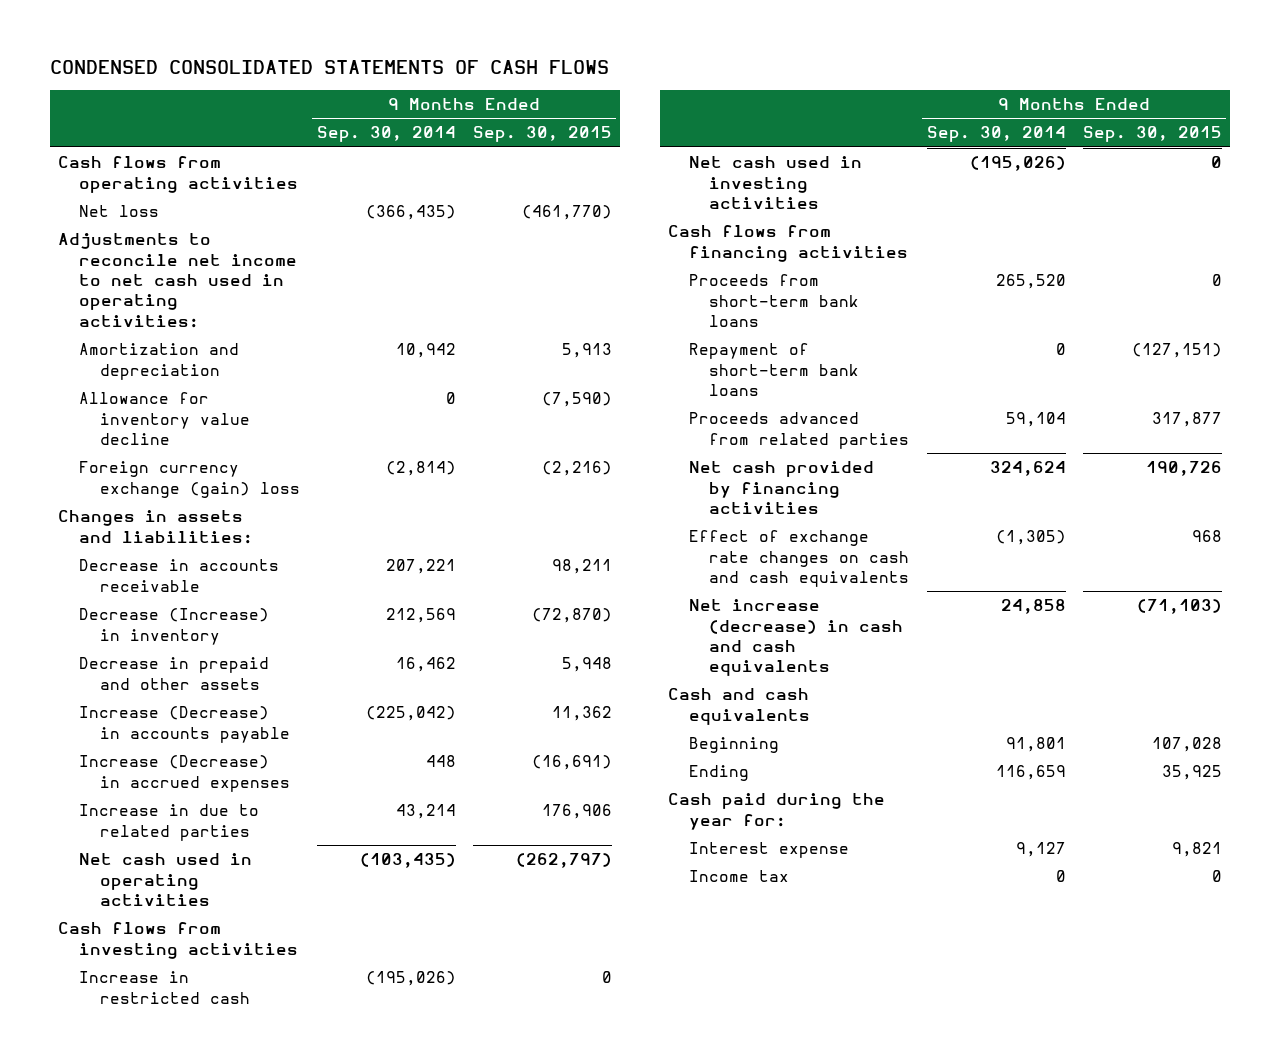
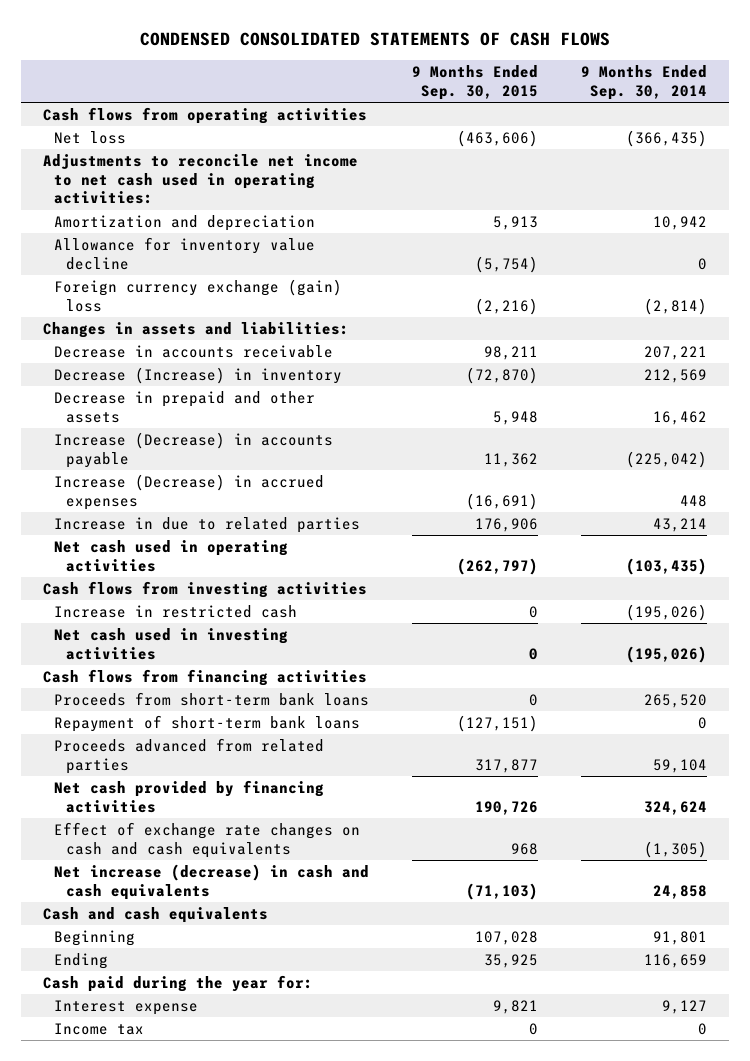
- | 9 Months Ended Sep. 30, 2014 | 9 Months Ended Sep. 30, 2015
+ | 9 Months Ended Sep. 30, 2015 | 9 Months Ended Sep. 30, 2014
- Net loss | (366,435) | (461,770)
+ Net loss | (463,606) | (366,435)
- Allowance for inventory value decline | 0 | (7,590)
+ Allowance for inventory value decline | (5,754) | 0

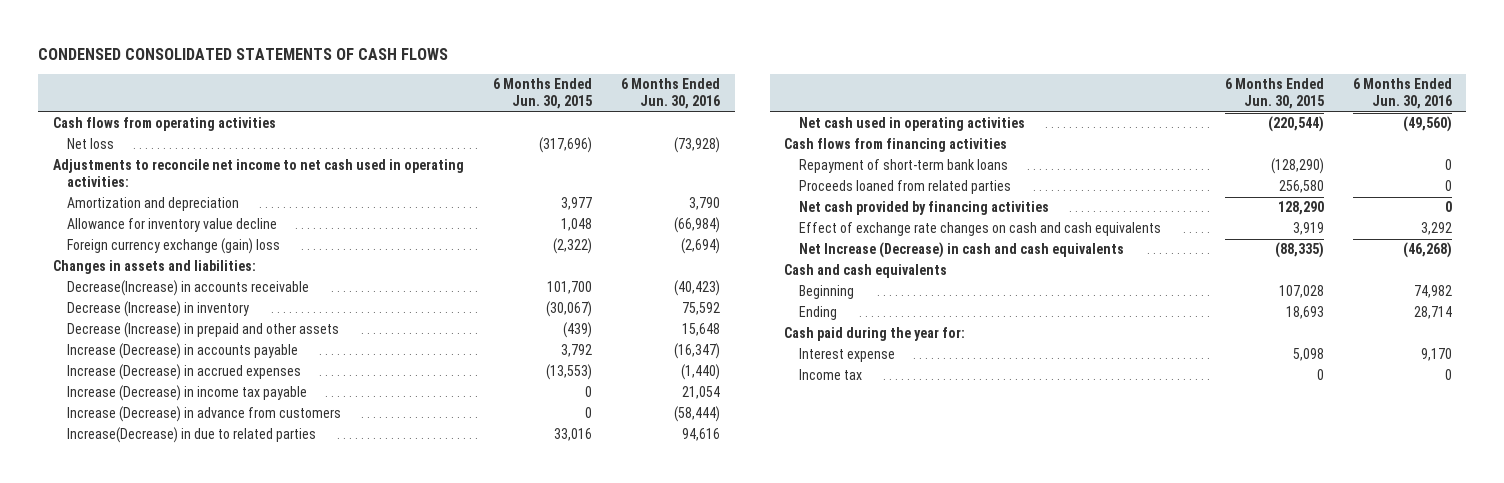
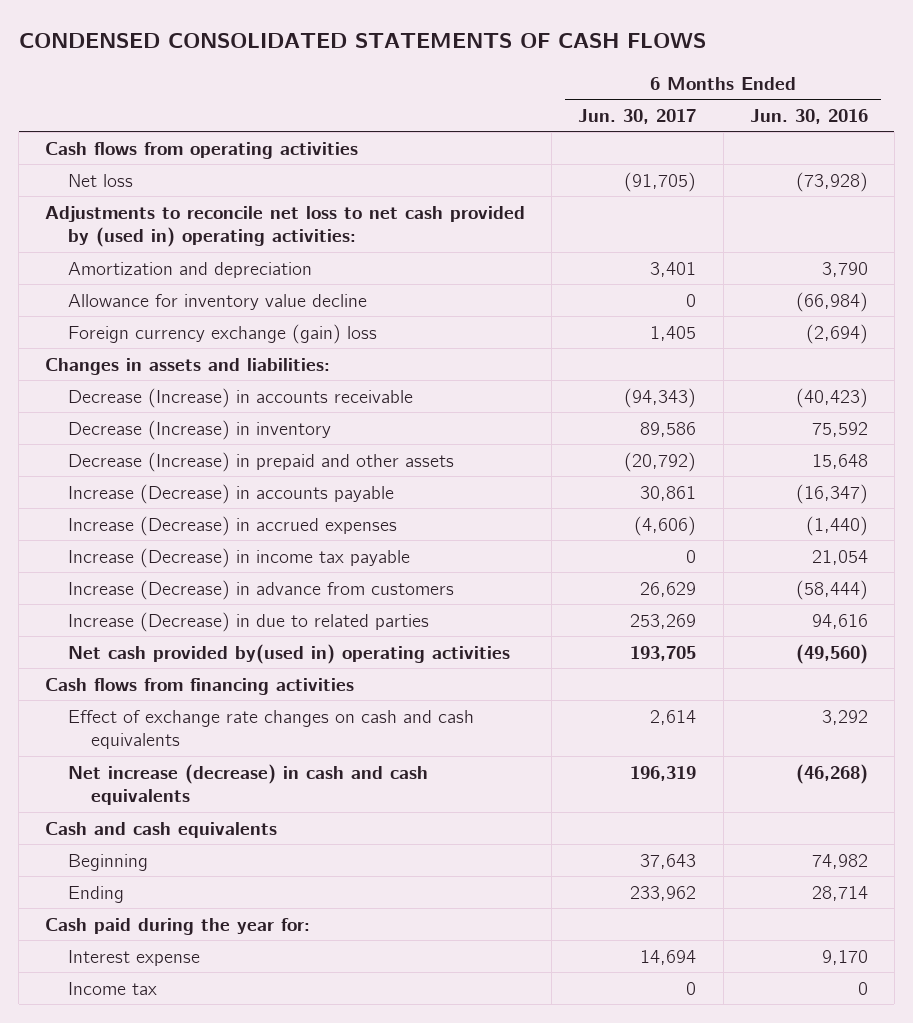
- | 6 Months Ended Jun. 30, 2015 | 6 Months Ended Jun. 30, 2016
+ | 6 Months Ended Jun. 30, 2017 | 6 Months Ended Jun. 30, 2016
- Adjustments to reconcile net income to net cash used in operating activities:
+ Adjustments to reconcile net loss to net cash provided by (used in) operating activities:
- Decrease(Increase) in accounts receivable | 101,700 | (40,423)
+ Decrease (Increase) in accounts receivable | (94,343) | (40,423)
- Increase(Decrease) in due to related parties | 33,016 | 94,616
- Net cash used in operating activities | (220,544) | (49,560)
+ Increase (Decrease) in due to related parties | 253,269 | 94,616
+ Net cash provided by(used in) operating activities | 193,705 | (49,560)
- Repayment of short-term bank loans | (128,290) | 0
- Proceeds loaned from related parties | 256,580 | 0
- Net cash provided by financing activities | 128,290 | 0
- Net Increase (Decrease) in cash and cash equivalents | (88,335) | (46,268)
+ Net increase (decrease) in cash and cash equivalents | 196,319 | (46,268)

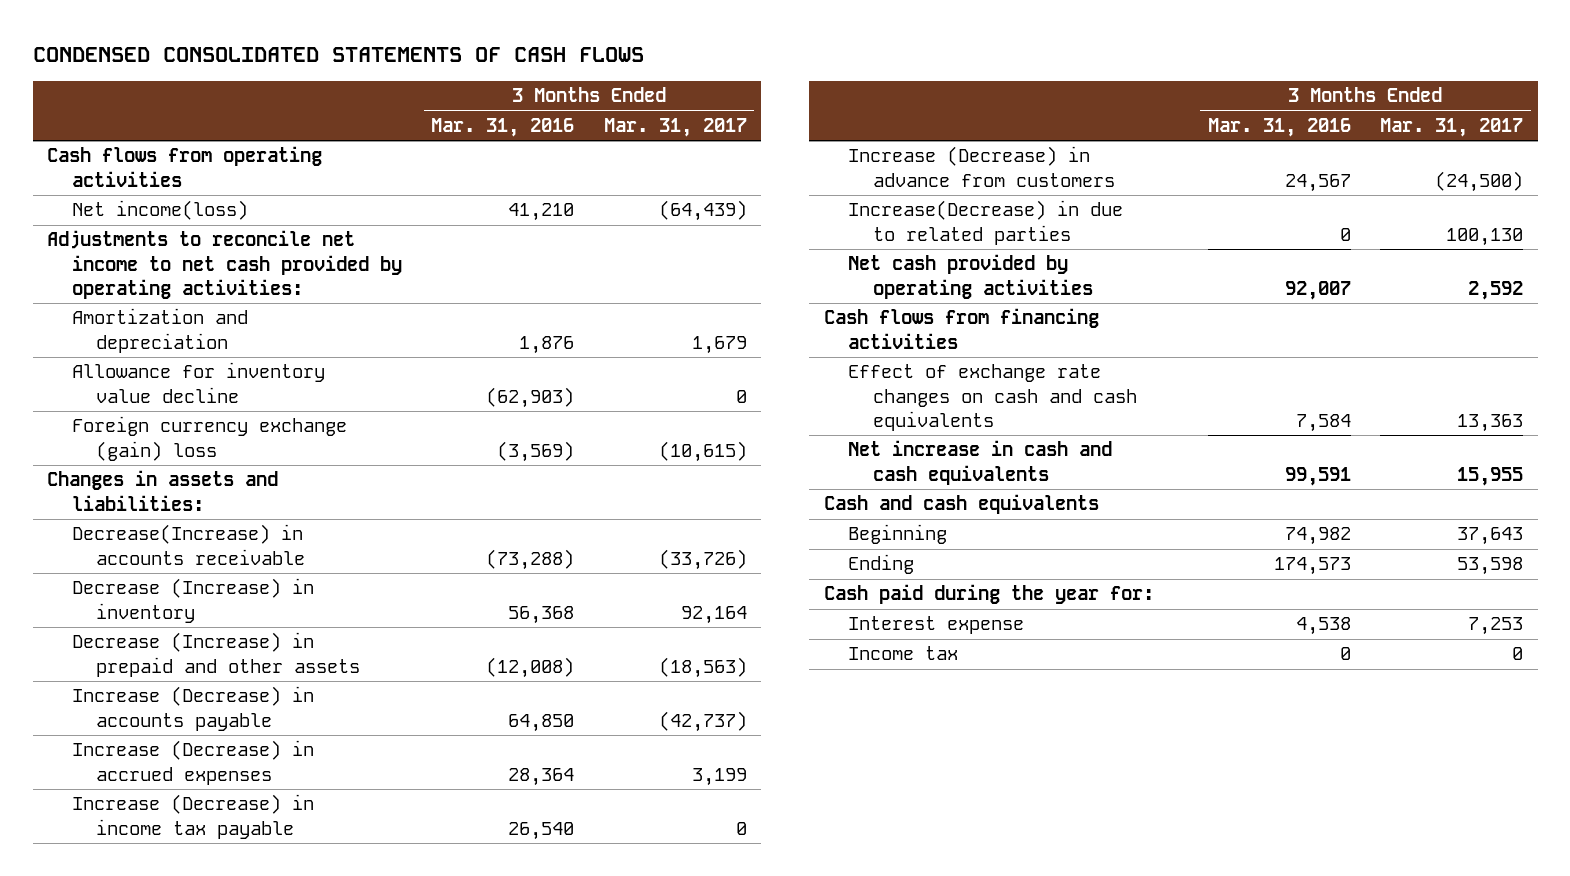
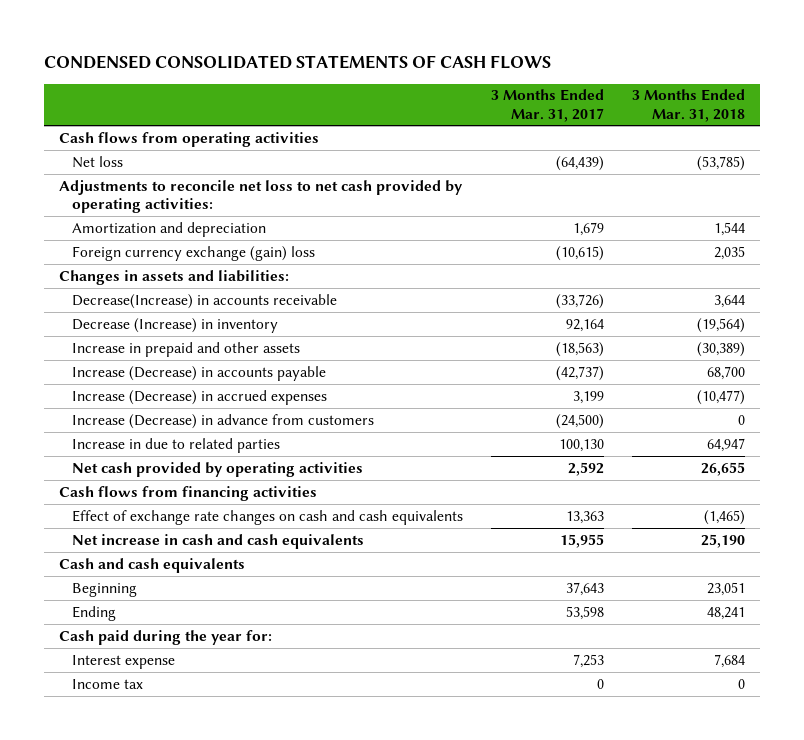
- | 3 Months Ended Mar. 31, 2016 | 3 Months Ended Mar. 31, 2017
+ | 3 Months Ended Mar. 31, 2017 | 3 Months Ended Mar. 31, 2018
- Net income(loss) | 41,210 | (64,439)
- Adjustments to reconcile net income to net cash provided by operating activities:
+ Net loss | (64,439) | (53,785)
+ Adjustments to reconcile net loss to net cash provided by operating activities:
- Allowance for inventory value decline | (62,903) | 0
- Decrease (Increase) in prepaid and other assets | (12,008) | (18,563)
+ Increase in prepaid and other assets | (18,563) | (30,389)
- Increase (Decrease) in income tax payable | 26,540 | 0
- Increase(Decrease) in due to related parties | 0 | 100,130
+ Increase in due to related parties | 100,130 | 64,947

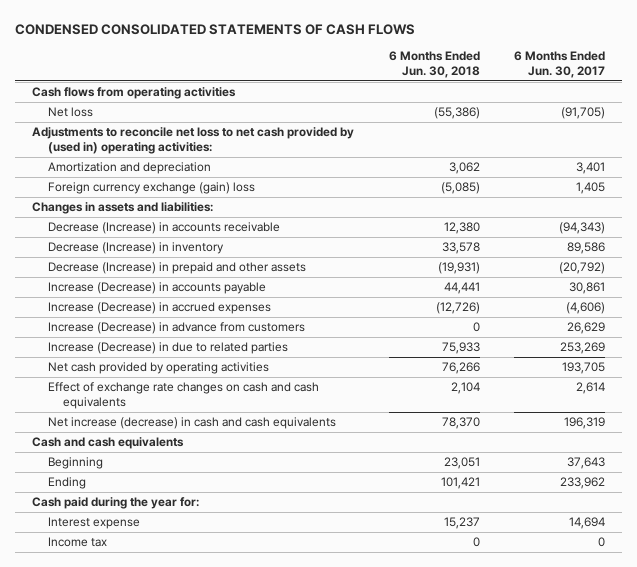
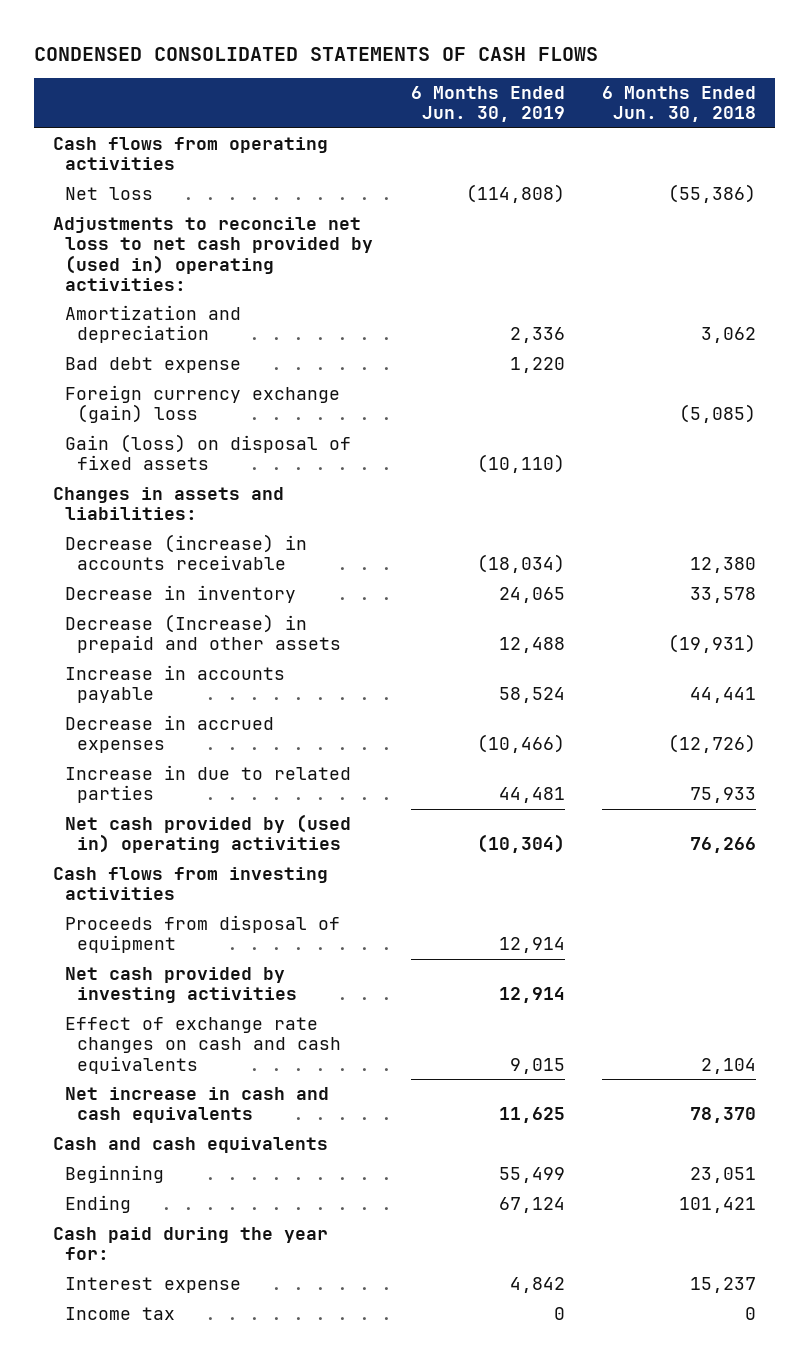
- | 6 Months Ended Jun. 30, 2018 | 6 Months Ended Jun. 30, 2017
+ | 6 Months Ended Jun. 30, 2019 | 6 Months Ended Jun. 30, 2018
+ Bad debt expense | 1,220 |
+ Gain (loss) on disposal of fixed assets | (10,110) |
- Decrease (Increase) in accounts receivable | 12,380 | (94,343)
- Decrease (Increase) in inventory | 33,578 | 89,586
+ Decrease (increase) in accounts receivable | (18,034) | 12,380
+ Decrease in inventory | 24,065 | 33,578
- Increase (Decrease) in accounts payable | 44,441 | 30,861
- Increase (Decrease) in accrued expenses | (12,726) | (4,606)
- Increase (Decrease) in advance from customers | 0 | 26,629
- Increase (Decrease) in due to related parties | 75,933 | 253,269
- Net cash provided by operating activities | 76,266 | 193,705
+ Increase in accounts payable | 58,524 | 44,441
+ Decrease in accrued expenses | (10,466) | (12,726)
+ Increase in due to related parties | 44,481 | 75,933
+ Net cash provided by (used in) operating activities | (10,304) | 76,266
+ Cash flows from investing activities
+ Proceeds from disposal of equipment | 12,914 |
+ Net cash provided by investing activities | 12,914 |
- Net increase (decrease) in cash and cash equivalents | 78,370 | 196,319
+ Net increase in cash and cash equivalents | 11,625 | 78,370

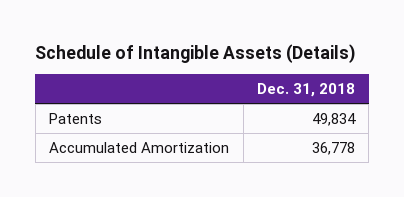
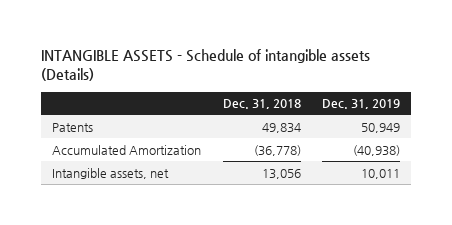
- Schedule of Intangible Assets (Details)
+ INTANGIBLE ASSETS - Schedule of intangible assets (Details)
- | Dec. 31, 2018
+ | Dec. 31, 2018 | Dec. 31, 2019
- Accumulated Amortization | 36,778
+ Accumulated Amortization | (36,778) | (40,938)
+ Intangible assets, net | 13,056 | 10,011

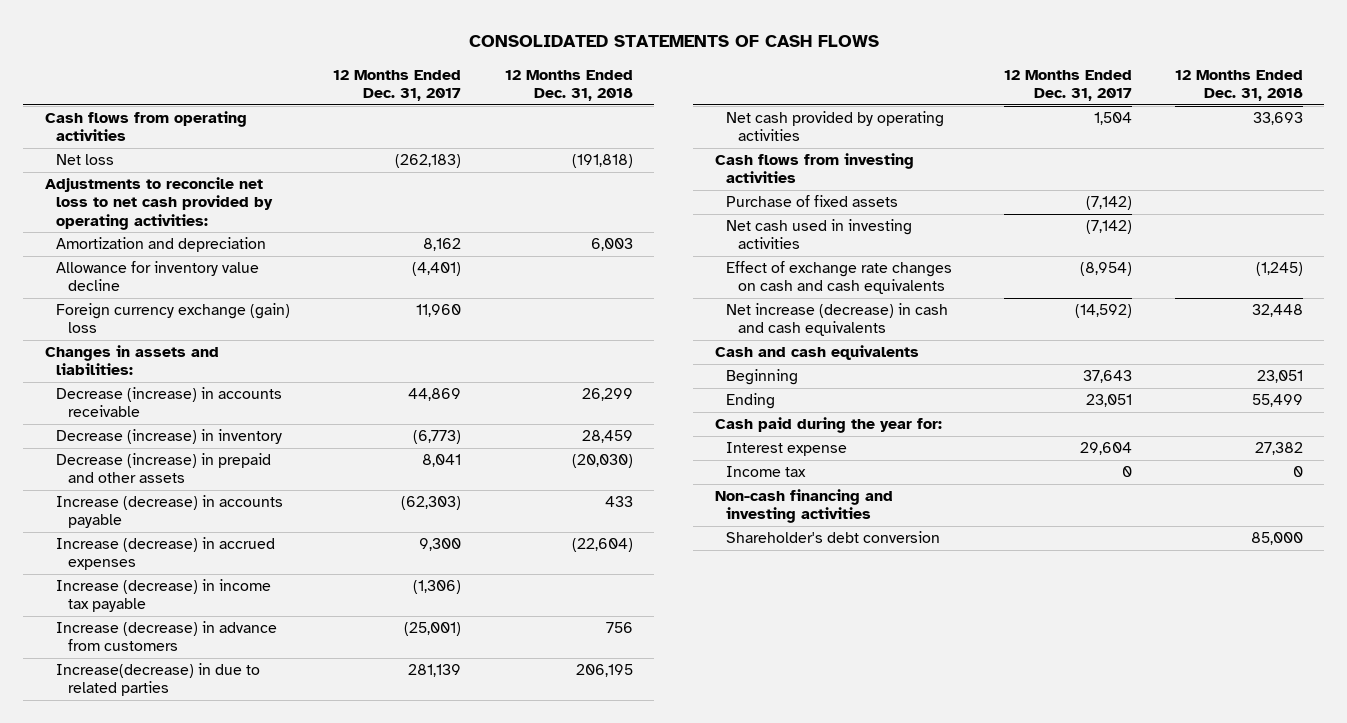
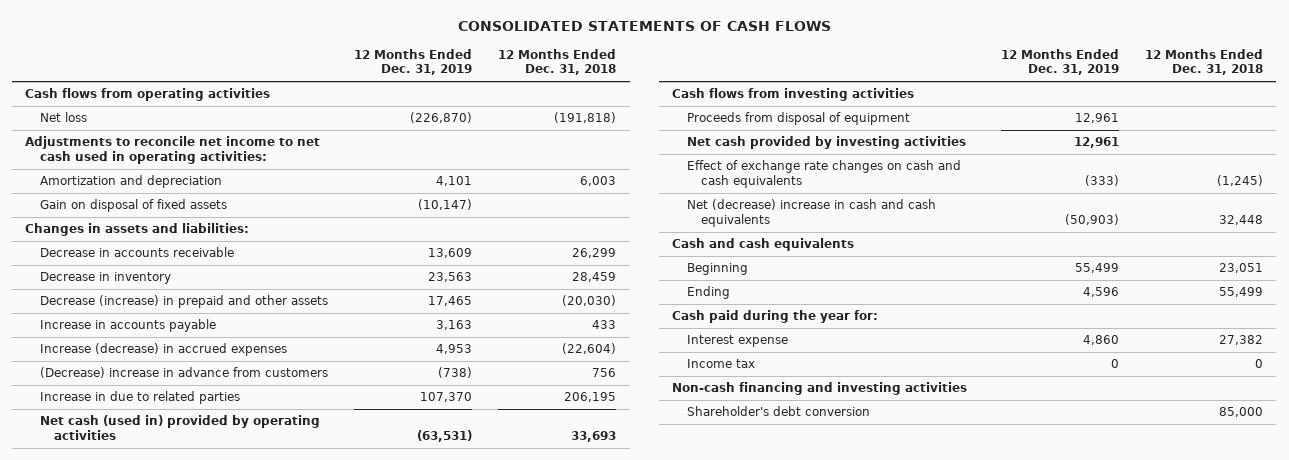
- | 12 Months Ended Dec. 31, 2017 | 12 Months Ended Dec. 31, 2018
+ | 12 Months Ended Dec. 31, 2019 | 12 Months Ended Dec. 31, 2018
- Adjustments to reconcile net loss to net cash provided by operating activities:
+ Adjustments to reconcile net income to net cash used in operating activities:
- Allowance for inventory value decline | (4,401) |
- Foreign currency exchange (gain) loss | 11,960 |
+ Gain on disposal of fixed assets | (10,147) |
- Decrease (increase) in accounts receivable | 44,869 | 26,299
- Decrease (increase) in inventory | (6,773) | 28,459
+ Decrease in accounts receivable | 13,609 | 26,299
+ Decrease in inventory | 23,563 | 28,459
- Increase (decrease) in accounts payable | (62,303) | 433
+ Increase in accounts payable | 3,163 | 433
- Increase (decrease) in income tax payable | (1,306) |
- Increase (decrease) in advance from customers | (25,001) | 756
- Increase(decrease) in due to related parties | 281,139 | 206,195
- Net cash provided by operating activities | 1,504 | 33,693
+ (Decrease) increase in advance from customers | (738) | 756
+ Increase in due to related parties | 107,370 | 206,195
+ Net cash (used in) provided by operating activities | (63,531) | 33,693
- Purchase of fixed assets | (7,142) |
- Net cash used in investing activities | (7,142) |
+ Proceeds from disposal of equipment | 12,961 |
+ Net cash provided by investing activities | 12,961 |
- Net increase (decrease) in cash and cash equivalents | (14,592) | 32,448
+ Net (decrease) increase in cash and cash equivalents | (50,903) | 32,448

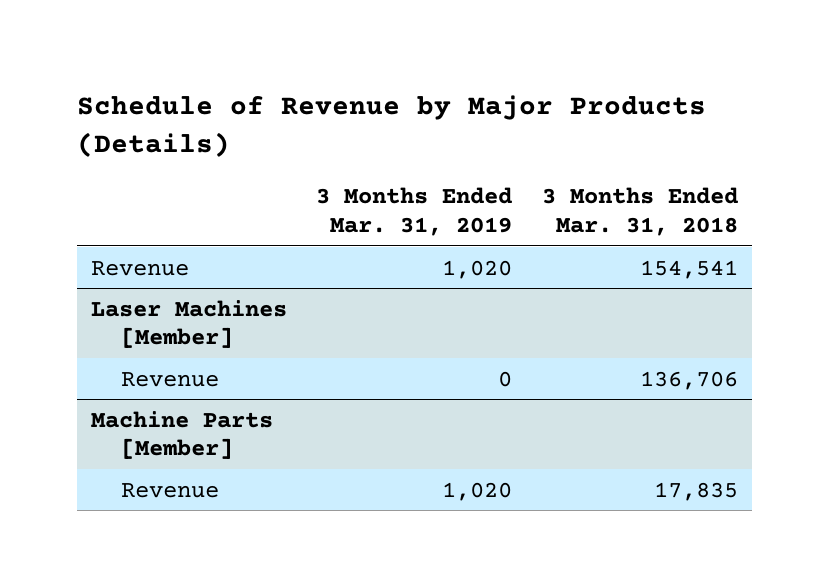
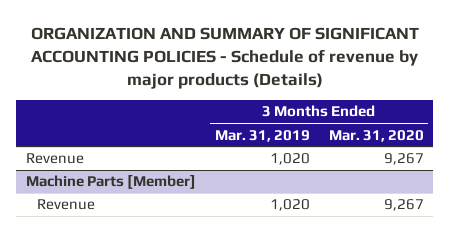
- Schedule of Revenue by Major Products (Details)
+ ORGANIZATION AND SUMMARY OF SIGNIFICANT ACCOUNTING POLICIES - Schedule of revenue by major products (Details)
- | 3 Months Ended Mar. 31, 2019 | 3 Months Ended Mar. 31, 2018
+ | 3 Months Ended Mar. 31, 2019 | 3 Months Ended Mar. 31, 2020
- Laser Machines [Member]
- Revenue | 0 | 136,706

